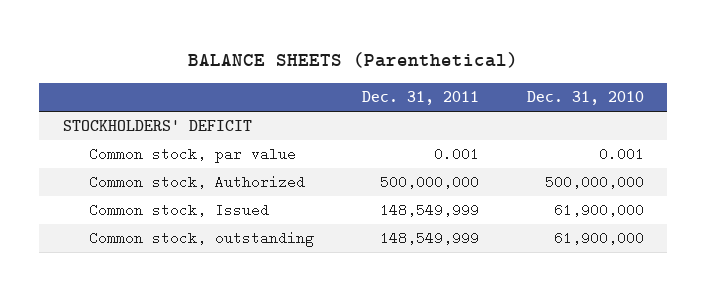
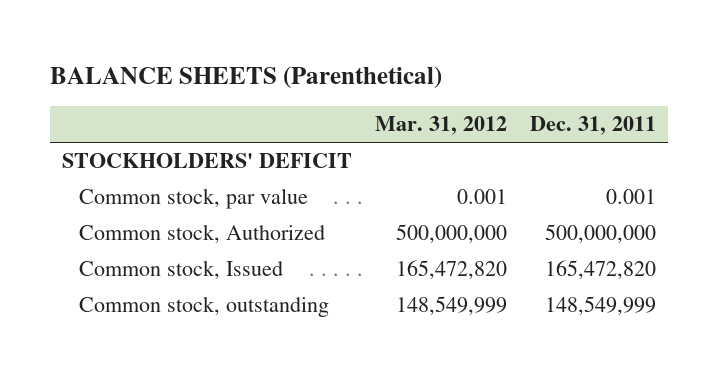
- | Dec. 31, 2011 | Dec. 31, 2010
+ | Mar. 31, 2012 | Dec. 31, 2011
- Common stock, Issued | 148,549,999 | 61,900,000
+ Common stock, Issued | 165,472,820 | 165,472,820

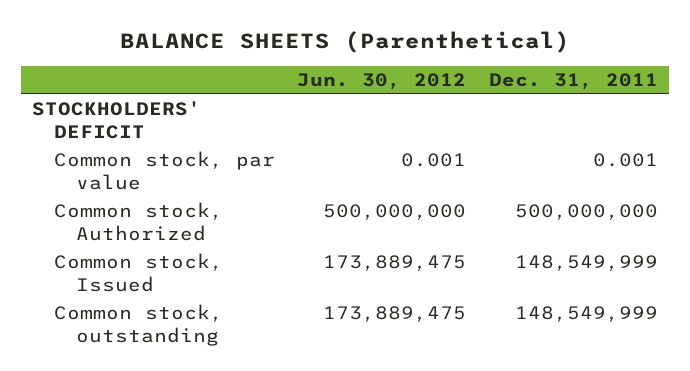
- | Mar. 31, 2012 | Dec. 31, 2011
+ | Jun. 30, 2012 | Dec. 31, 2011
- Common stock, Issued | 165,472,820 | 165,472,820
+ Common stock, Issued | 173,889,475 | 148,549,999

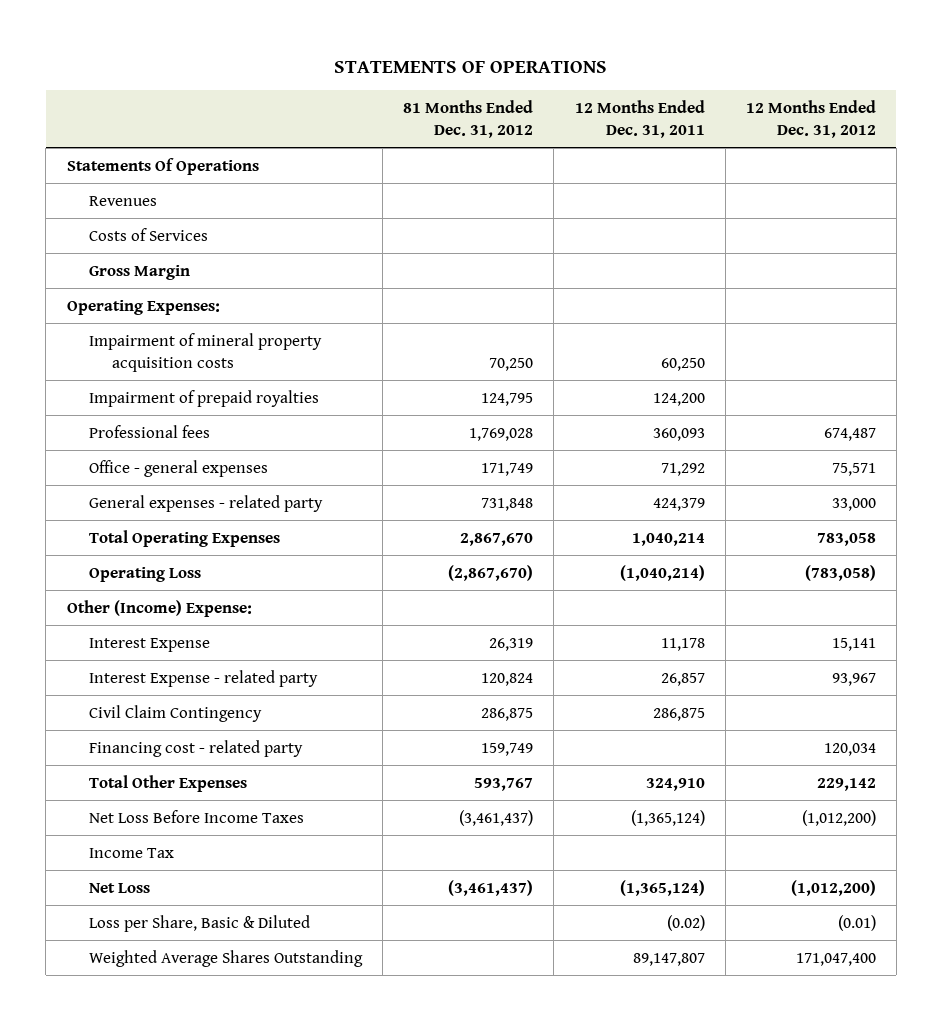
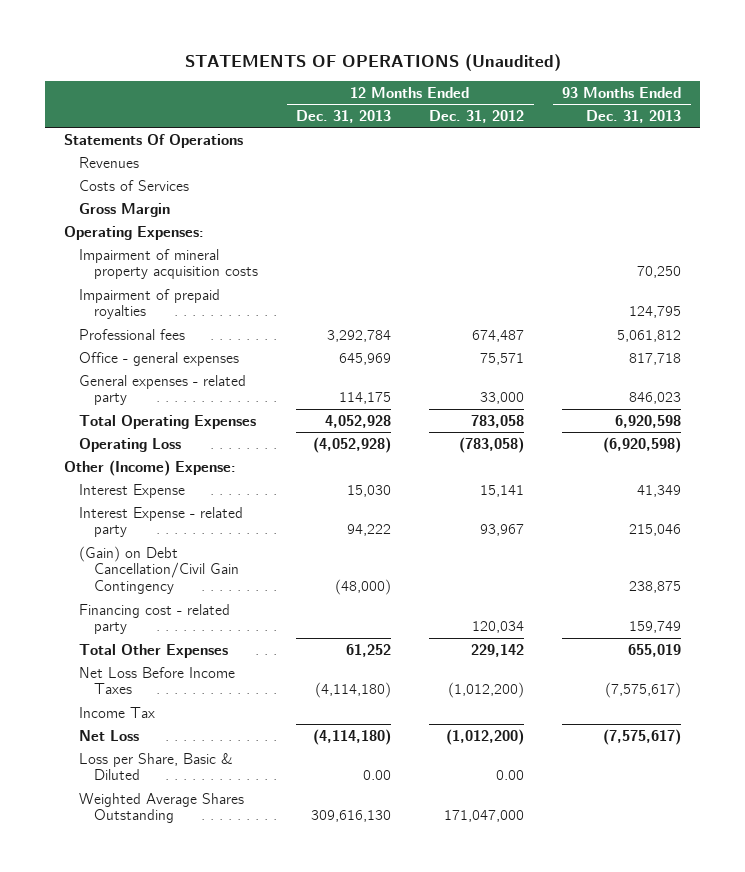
- STATEMENTS OF OPERATIONS
+ STATEMENTS OF OPERATIONS (Unaudited)
- | 81 Months Ended Dec. 31, 2012 | 12 Months Ended Dec. 31, 2011 | 12 Months Ended Dec. 31, 2012
+ | 12 Months Ended Dec. 31, 2013 | 12 Months Ended Dec. 31, 2012 | 93 Months Ended Dec. 31, 2013
- Civil Claim Contingency | 286,875 | 286,875 |
+ (Gain) on Debt Cancellation/Civil Gain Contingency | (48,000) | | 238,875
- Loss per Share, Basic & Diluted | | (0.02) | (0.01)
- Weighted Average Shares Outstanding | | 89,147,807 | 171,047,400
+ Loss per Share, Basic & Diluted | 0.00 | 0.00 |
+ Weighted Average Shares Outstanding | 309,616,130 | 171,047,000 |

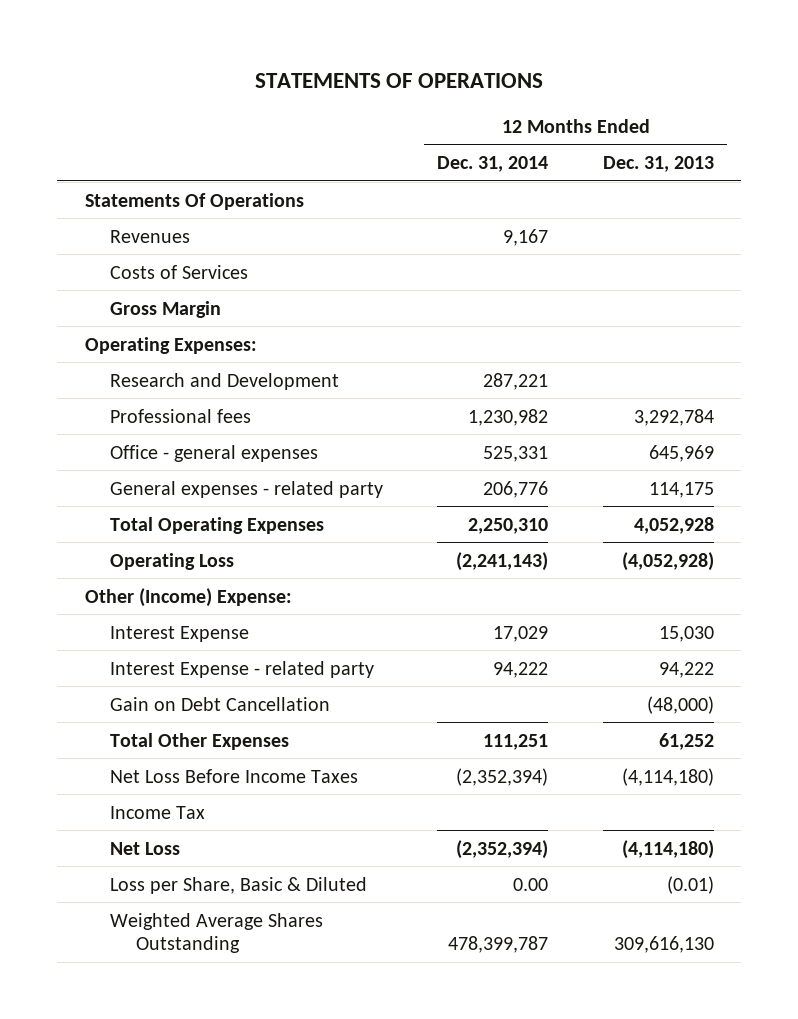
- STATEMENTS OF OPERATIONS (Unaudited)
+ STATEMENTS OF OPERATIONS
- | 12 Months Ended Dec. 31, 2013 | 12 Months Ended Dec. 31, 2012 | 93 Months Ended Dec. 31, 2013
+ | 12 Months Ended Dec. 31, 2014 | 12 Months Ended Dec. 31, 2013
- Impairment of mineral property acquisition costs | | | 70,250
- Impairment of prepaid royalties | | | 124,795
+ Research and Development | 287,221 |
- (Gain) on Debt Cancellation/Civil Gain Contingency | (48,000) | | 238,875
- Financing cost - related party | | 120,034 | 159,749
+ Gain on Debt Cancellation | | (48,000)
- Loss per Share, Basic & Diluted | 0.00 | 0.00 |
+ Loss per Share, Basic & Diluted | 0.00 | (0.01)

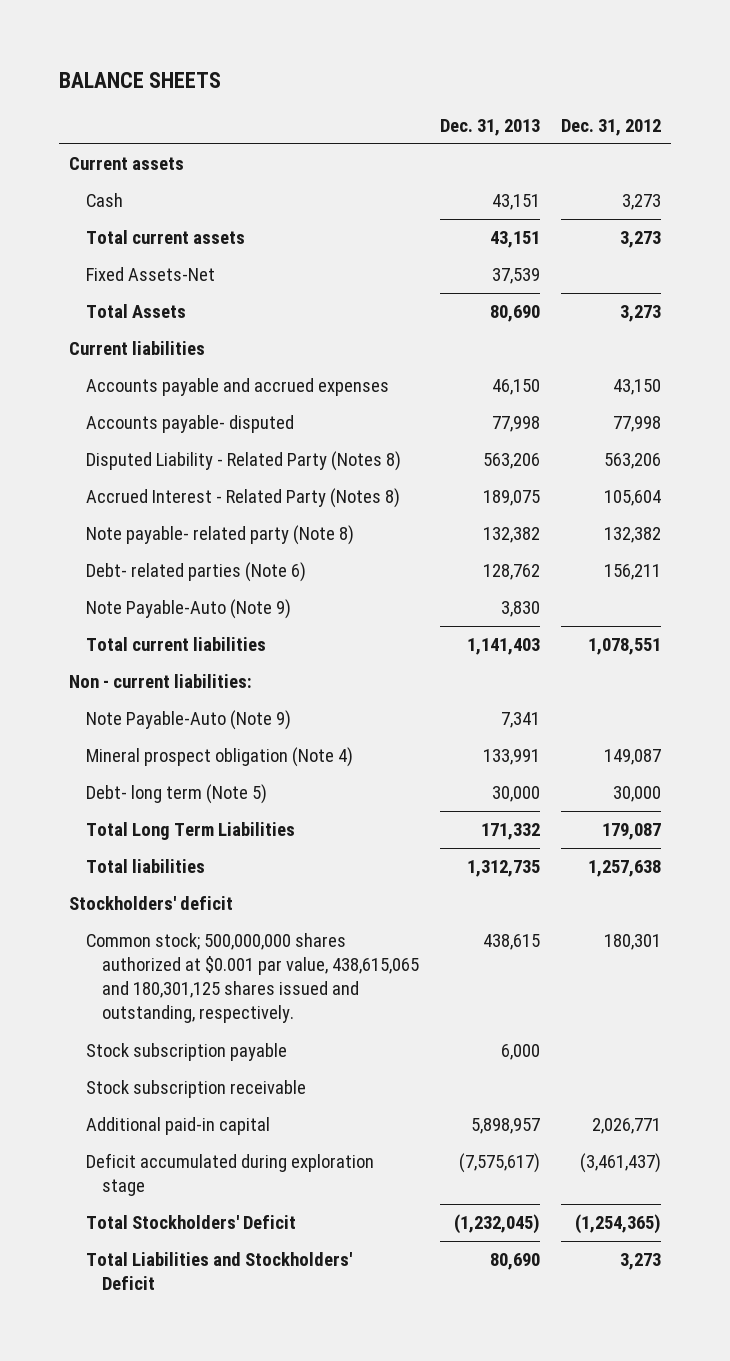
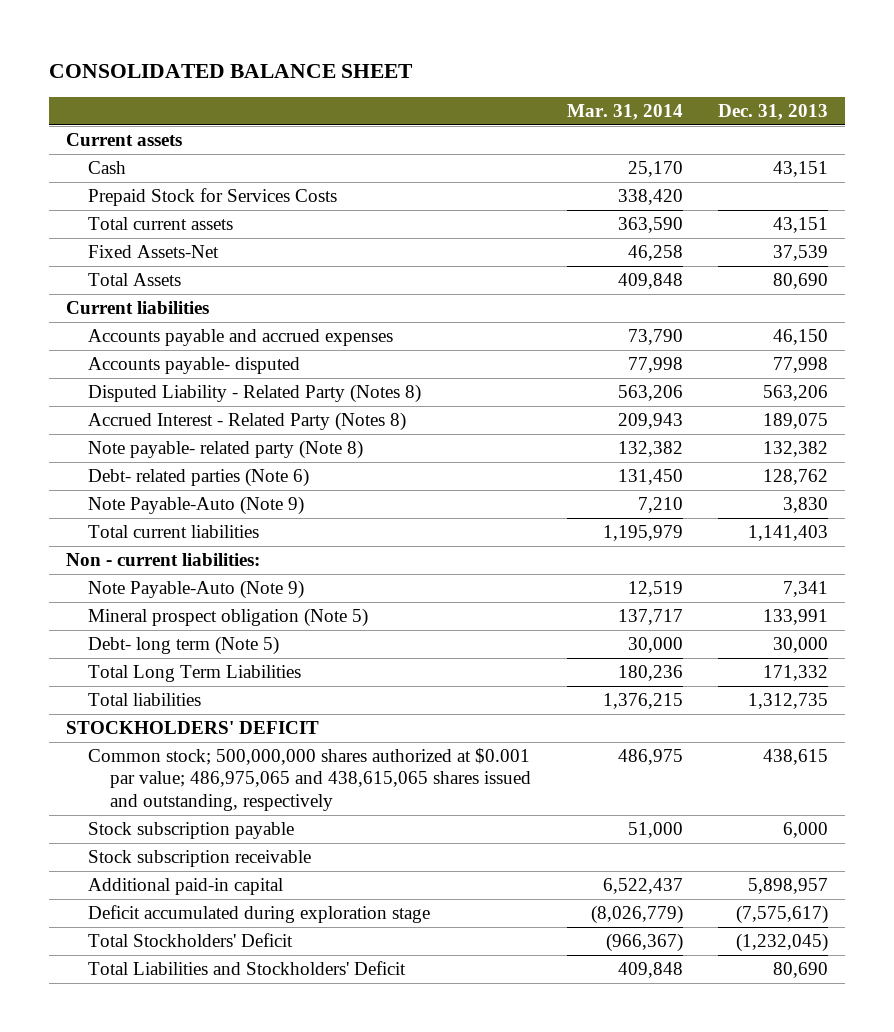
- BALANCE SHEETS
+ CONSOLIDATED BALANCE SHEET
- | Dec. 31, 2013 | Dec. 31, 2012
+ | Mar. 31, 2014 | Dec. 31, 2013
+ Prepaid Stock for Services Costs | 338,420 |
- Mineral prospect obligation (Note 4) | 133,991 | 149,087
+ Mineral prospect obligation (Note 5) | 137,717 | 133,991
- Stockholders' deficit
- Common stock; 500,000,000 shares authorized at $0.001 par value, 438,615,065 and 180,301,125 shares issued and outstanding, respectively. | 438,615 | 180,301
+ STOCKHOLDERS' DEFICIT
+ Common stock; 500,000,000 shares authorized at $0.001 par value; 486,975,065 and 438,615,065 shares issued and outstanding, respectively | 486,975 | 438,615

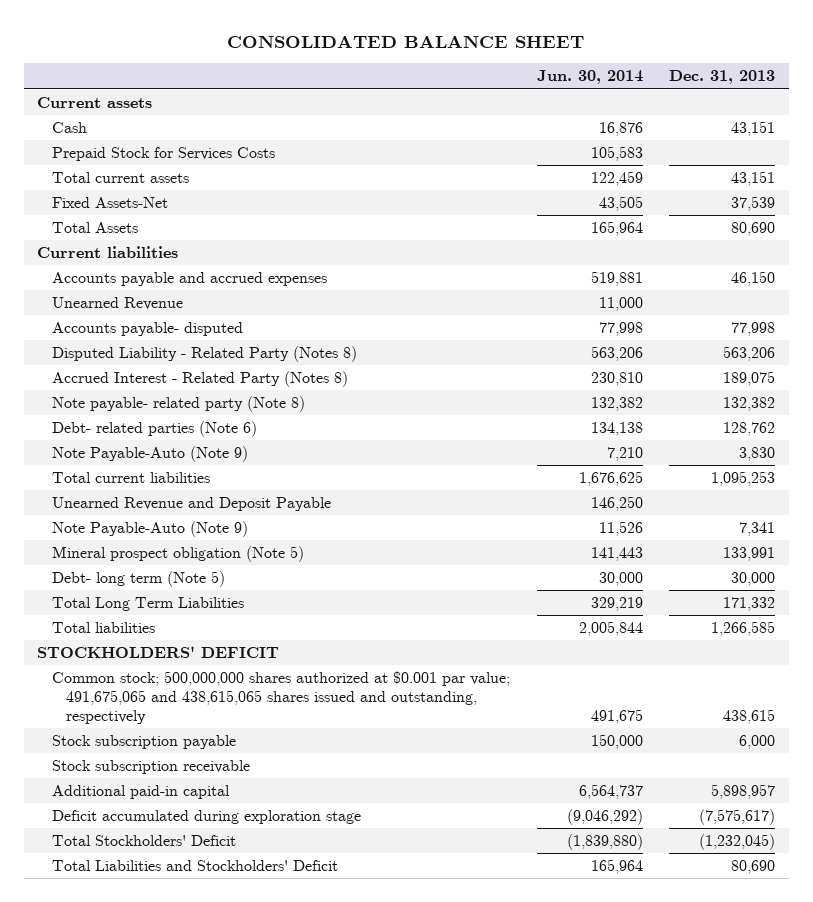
- | Mar. 31, 2014 | Dec. 31, 2013
+ | Jun. 30, 2014 | Dec. 31, 2013
+ Unearned Revenue | 11,000 |
- Total current liabilities | 1,195,979 | 1,141,403
- Non - current liabilities:
+ Total current liabilities | 1,676,625 | 1,095,253
+ Unearned Revenue and Deposit Payable | 146,250 |
- Total liabilities | 1,376,215 | 1,312,735
+ Total liabilities | 2,005,844 | 1,266,585
- Common stock; 500,000,000 shares authorized at $0.001 par value; 486,975,065 and 438,615,065 shares issued and outstanding, respectively | 486,975 | 438,615
+ Common stock; 500,000,000 shares authorized at $0.001 par value; 491,675,065 and 438,615,065 shares issued and outstanding, respectively | 491,675 | 438,615

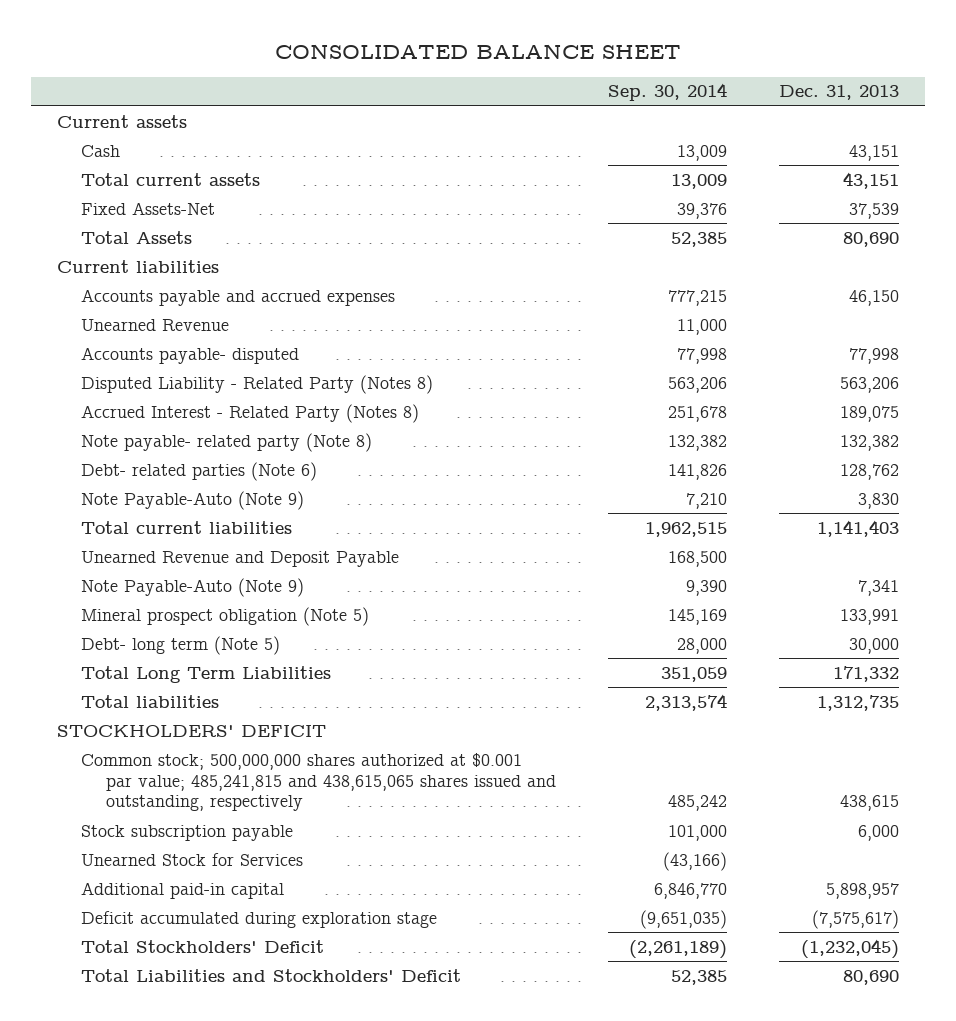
- | Jun. 30, 2014 | Dec. 31, 2013
+ | Sep. 30, 2014 | Dec. 31, 2013
- Prepaid Stock for Services Costs | 105,583 |
- Total current liabilities | 1,676,625 | 1,095,253
+ Total current liabilities | 1,962,515 | 1,141,403
- Total liabilities | 2,005,844 | 1,266,585
+ Total liabilities | 2,313,574 | 1,312,735
- Common stock; 500,000,000 shares authorized at $0.001 par value; 491,675,065 and 438,615,065 shares issued and outstanding, respectively | 491,675 | 438,615
+ Common stock; 500,000,000 shares authorized at $0.001 par value; 485,241,815 and 438,615,065 shares issued and outstanding, respectively | 485,242 | 438,615
- Stock subscription receivable
+ Unearned Stock for Services | (43,166) |

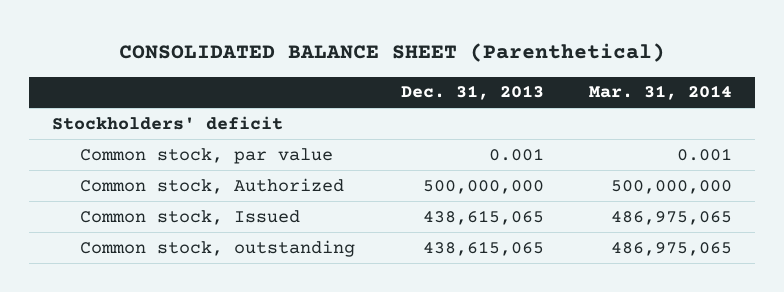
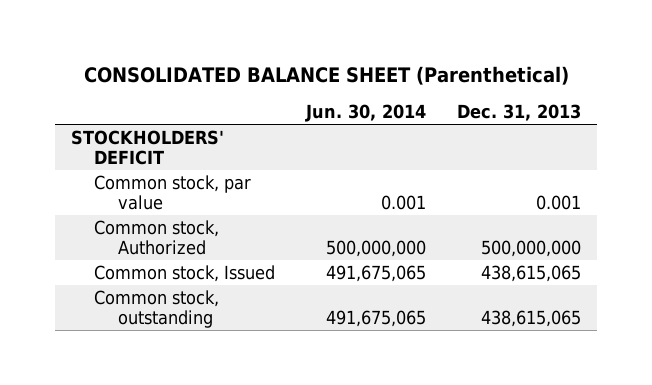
- | Dec. 31, 2013 | Mar. 31, 2014
+ | Jun. 30, 2014 | Dec. 31, 2013
- Stockholders' deficit
+ STOCKHOLDERS' DEFICIT

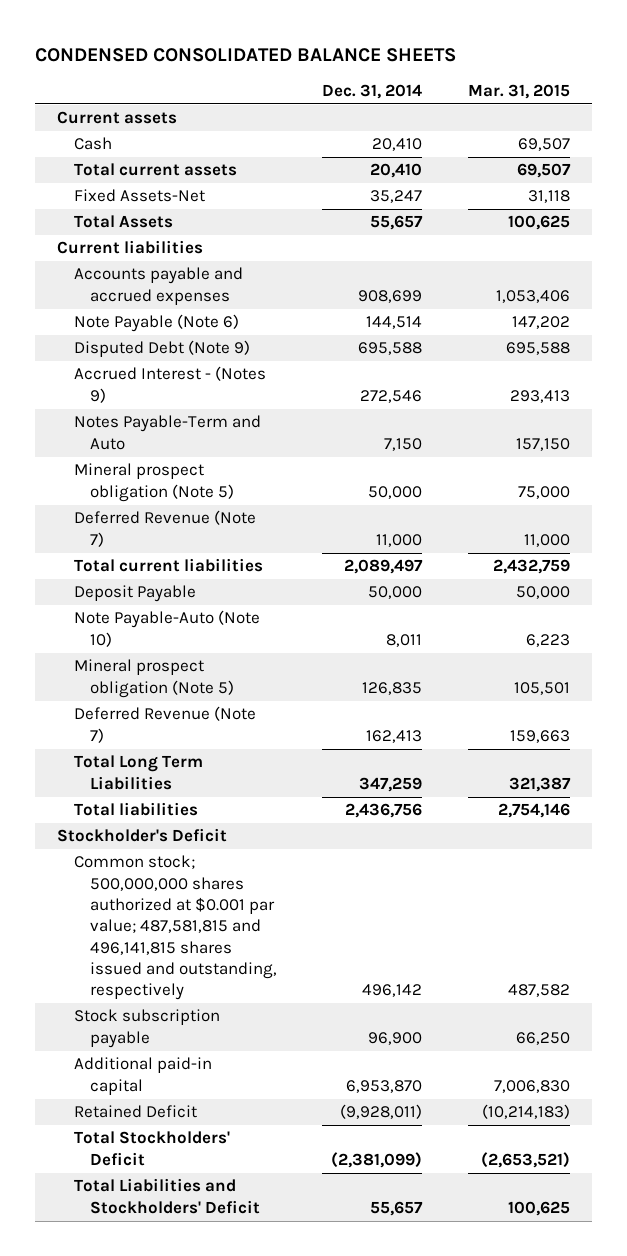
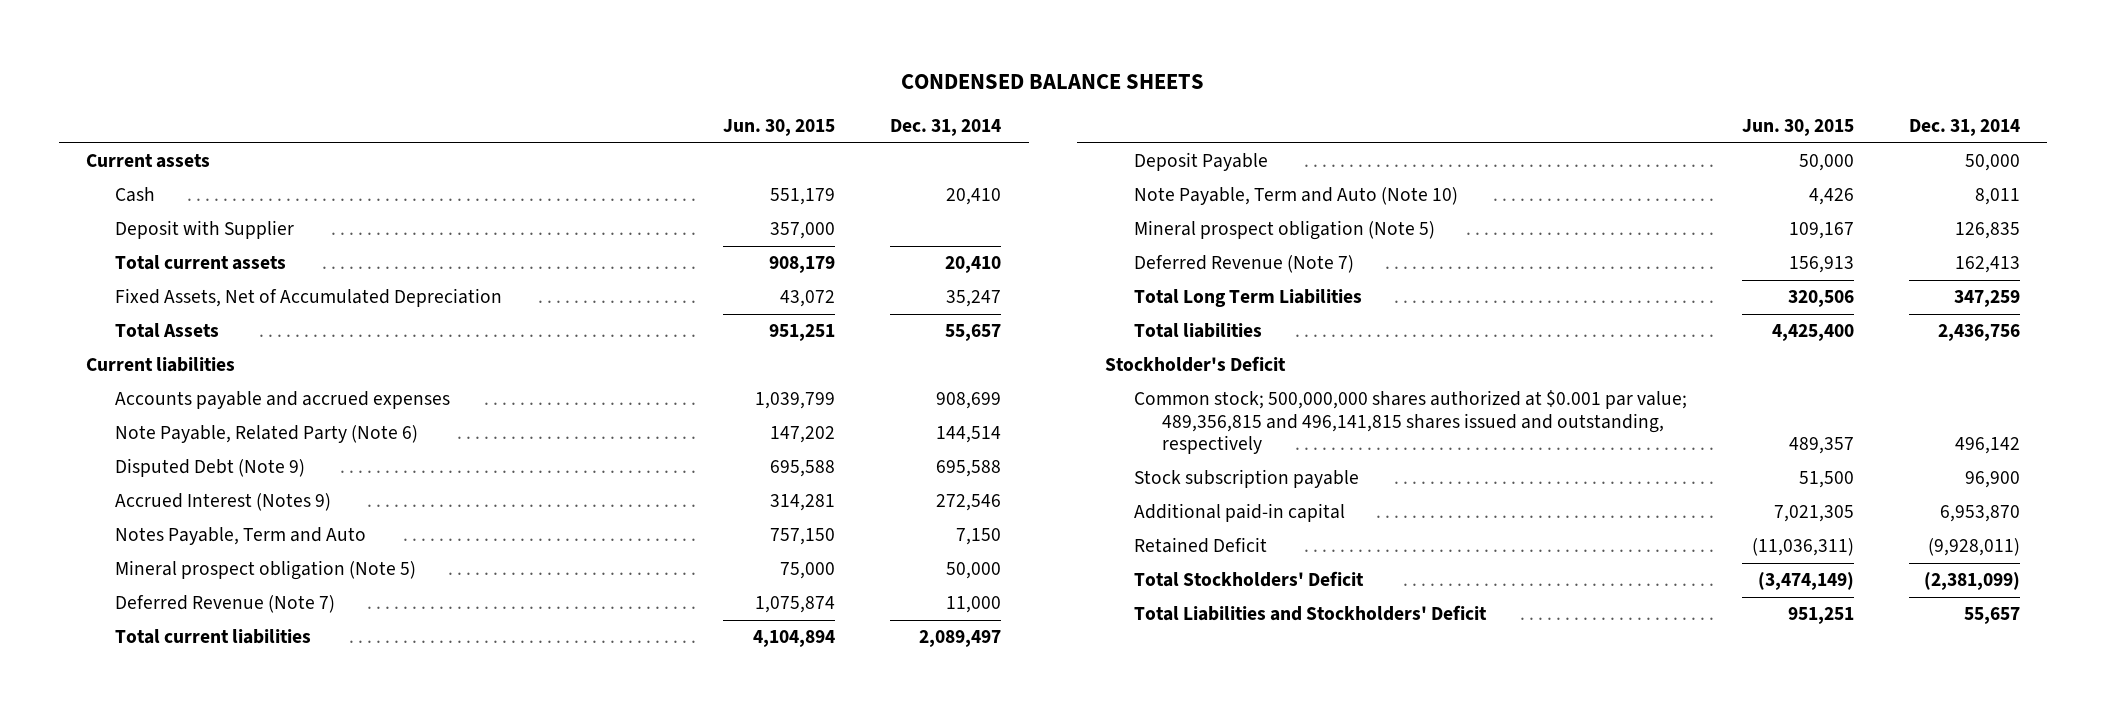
- CONDENSED CONSOLIDATED BALANCE SHEETS
+ CONDENSED BALANCE SHEETS
- | Dec. 31, 2014 | Mar. 31, 2015
+ | Jun. 30, 2015 | Dec. 31, 2014
+ Deposit with Supplier | 357,000 |
- Fixed Assets-Net | 35,247 | 31,118
+ Fixed Assets, Net of Accumulated Depreciation | 43,072 | 35,247
- Note Payable (Note 6) | 144,514 | 147,202
+ Note Payable, Related Party (Note 6) | 147,202 | 144,514
- Accrued Interest - (Notes 9) | 272,546 | 293,413
- Notes Payable-Term and Auto | 7,150 | 157,150
+ Accrued Interest (Notes 9) | 314,281 | 272,546
+ Notes Payable, Term and Auto | 757,150 | 7,150
- Note Payable-Auto (Note 10) | 8,011 | 6,223
+ Note Payable, Term and Auto (Note 10) | 4,426 | 8,011
- Common stock; 500,000,000 shares authorized at $0.001 par value; 487,581,815 and 496,141,815 shares issued and outstanding, respectively | 496,142 | 487,582
+ Common stock; 500,000,000 shares authorized at $0.001 par value; 489,356,815 and 496,141,815 shares issued and outstanding, respectively | 489,357 | 496,142

